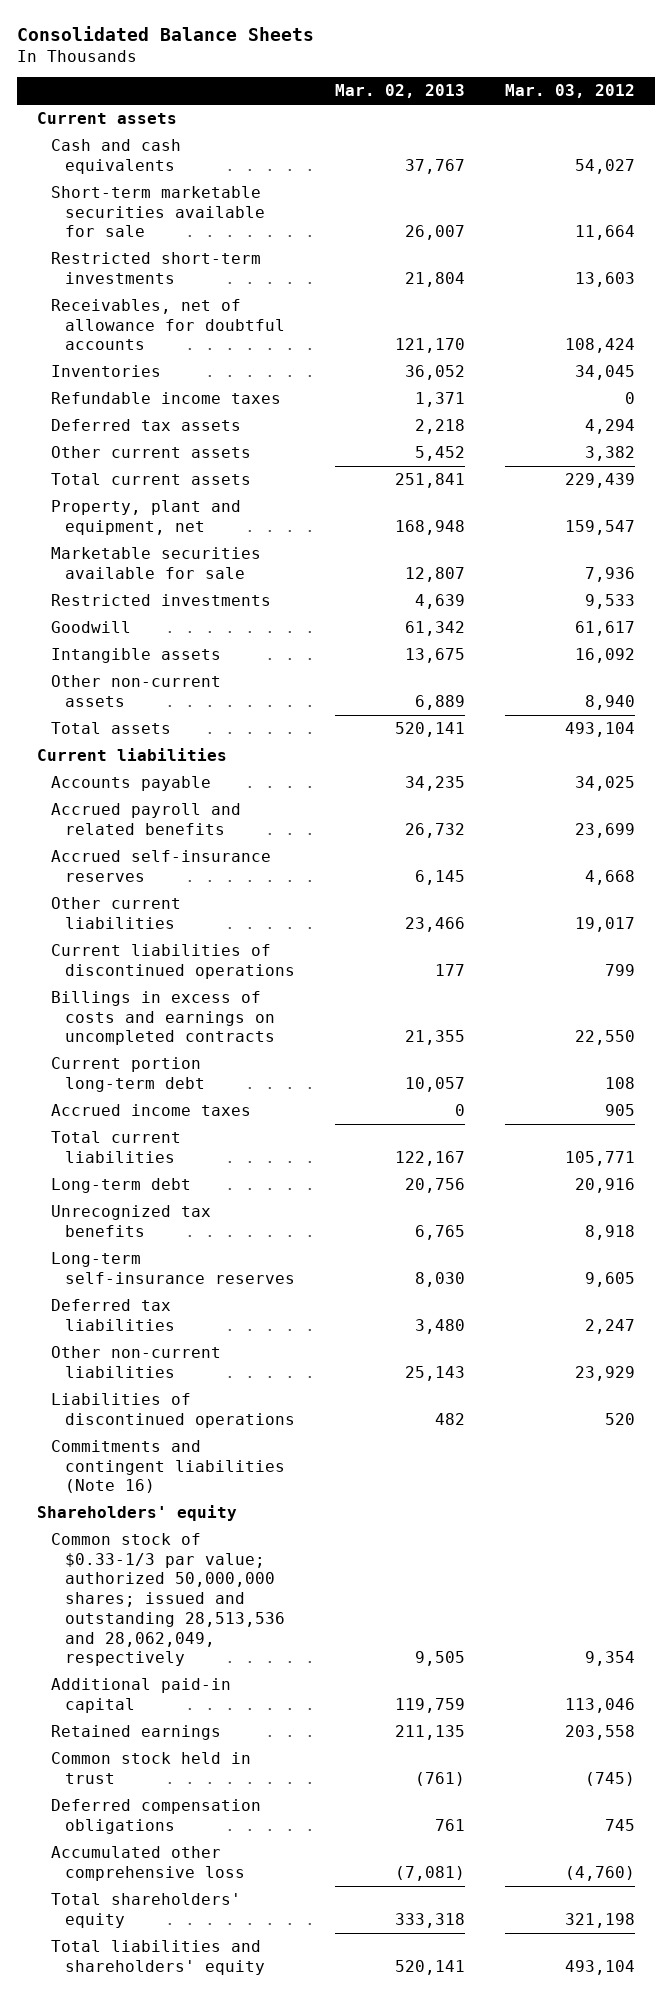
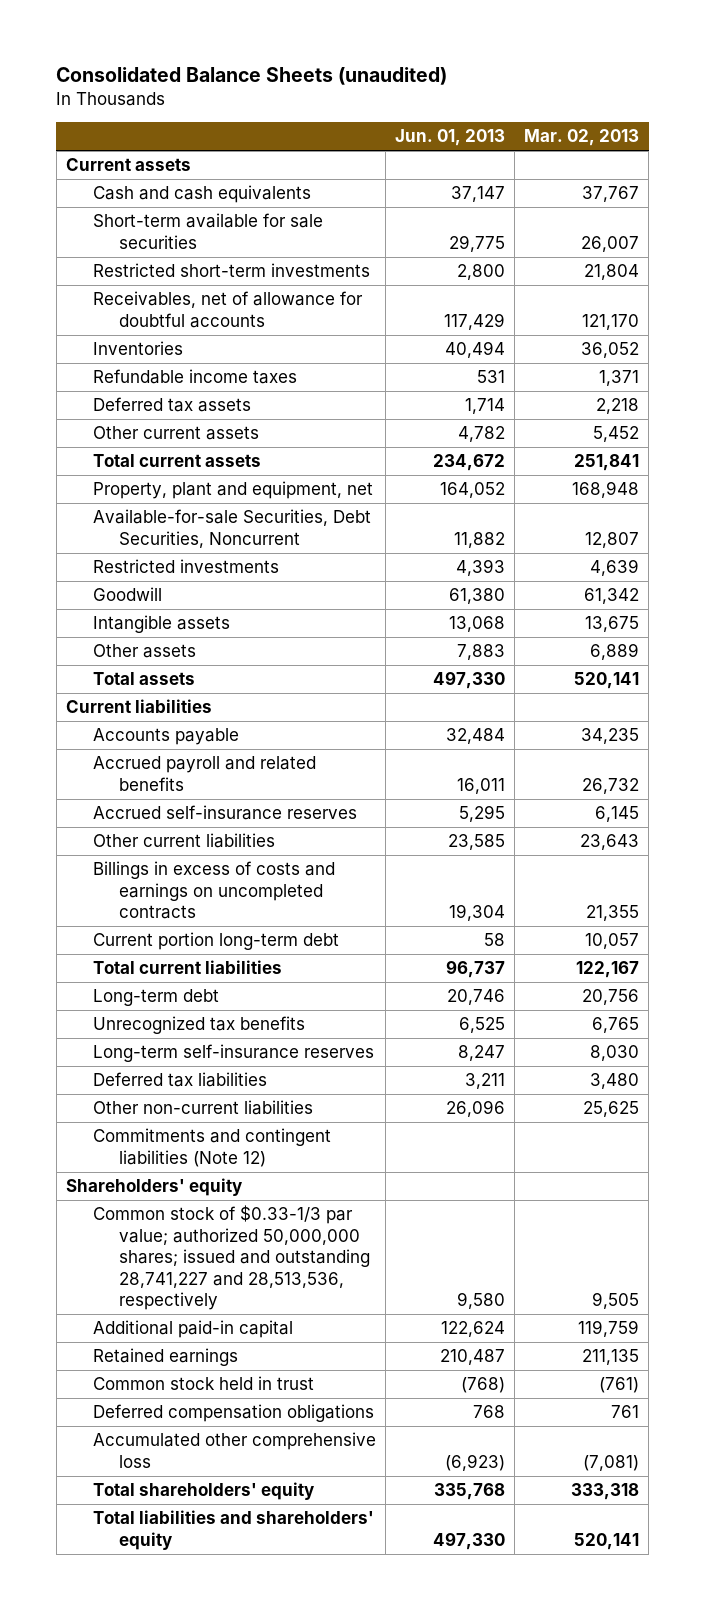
- Consolidated Balance Sheets
+ Consolidated Balance Sheets (unaudited)
- | Mar. 02, 2013 | Mar. 03, 2012
+ | Jun. 01, 2013 | Mar. 02, 2013
- Short-term marketable securities available for sale | 26,007 | 11,664
+ Short-term available for sale securities | 29,775 | 26,007
- Marketable securities available for sale | 12,807 | 7,936
+ Available-for-sale Securities, Debt Securities, Noncurrent | 11,882 | 12,807
- Other non-current assets | 6,889 | 8,940
+ Other assets | 7,883 | 6,889
- Other current liabilities | 23,466 | 19,017
- Current liabilities of discontinued operations | 177 | 799
+ Other current liabilities | 23,585 | 23,643
- Accrued income taxes | 0 | 905
- Other non-current liabilities | 25,143 | 23,929
- Liabilities of discontinued operations | 482 | 520
- Commitments and contingent liabilities (Note 16)
+ Other non-current liabilities | 26,096 | 25,625
+ Commitments and contingent liabilities (Note 12)
- Common stock of $0.33-1/3 par value; authorized 50,000,000 shares; issued and outstanding 28,513,536 and 28,062,049, respectively | 9,505 | 9,354
+ Common stock of $0.33-1/3 par value; authorized 50,000,000 shares; issued and outstanding 28,741,227 and 28,513,536, respectively | 9,580 | 9,505

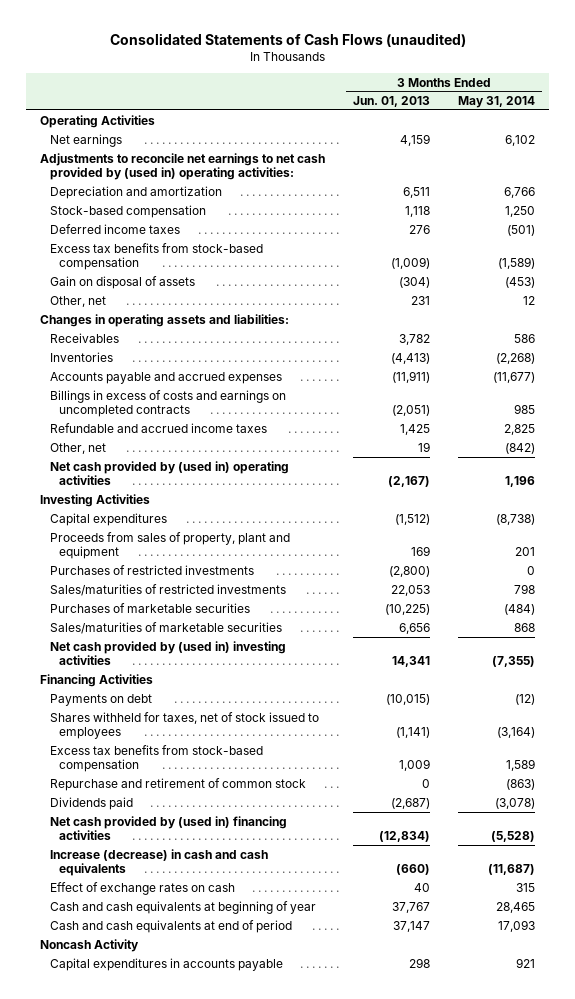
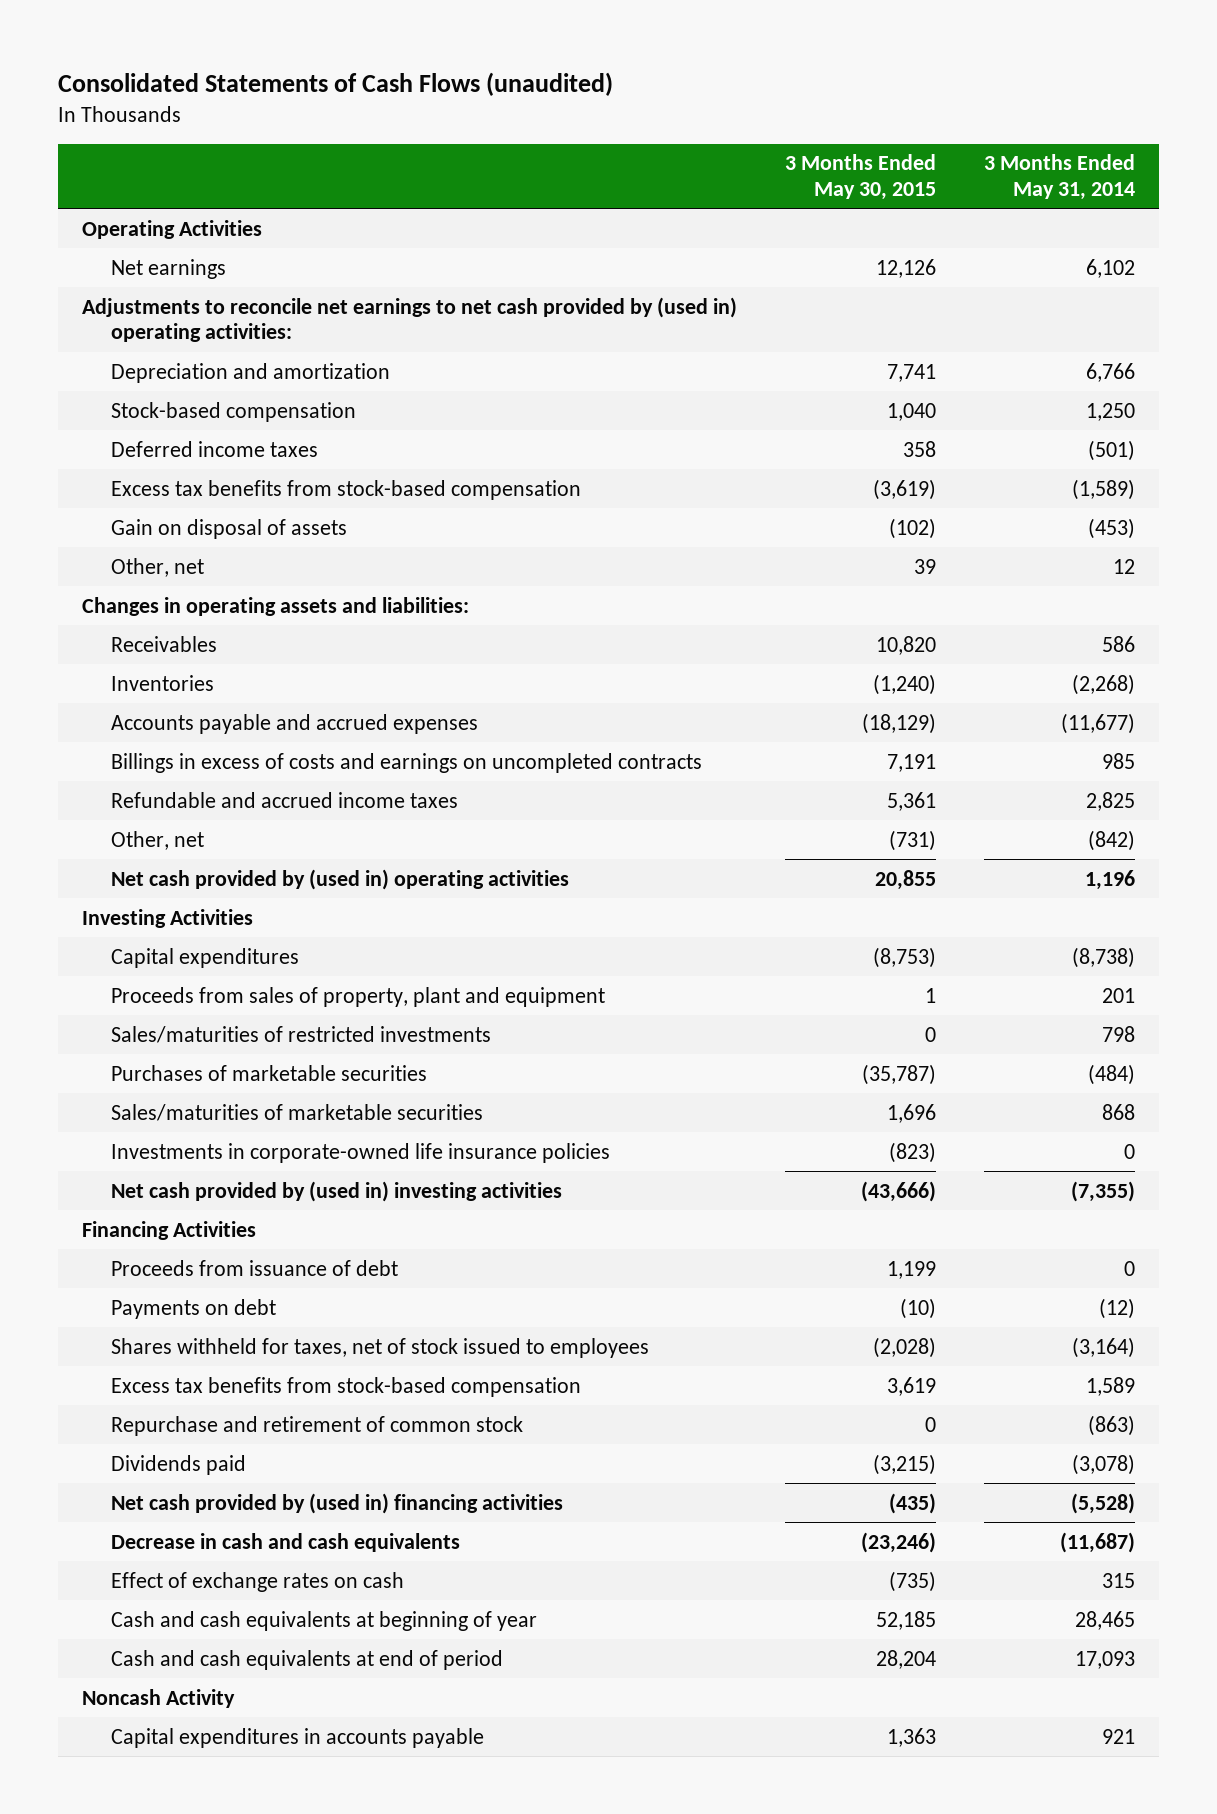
- | 3 Months Ended Jun. 01, 2013 | 3 Months Ended May 31, 2014
+ | 3 Months Ended May 30, 2015 | 3 Months Ended May 31, 2014
- Purchases of restricted investments | (2,800) | 0
+ Investments in corporate-owned life insurance policies | (823) | 0
+ Proceeds from issuance of debt | 1,199 | 0
- Increase (decrease) in cash and cash equivalents | (660) | (11,687)
+ Decrease in cash and cash equivalents | (23,246) | (11,687)

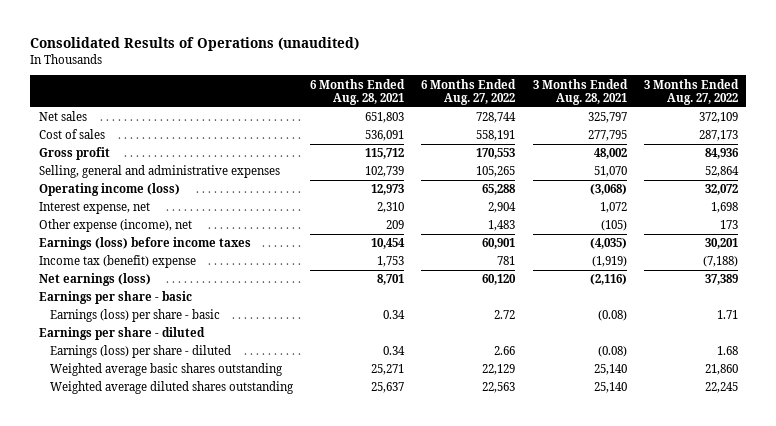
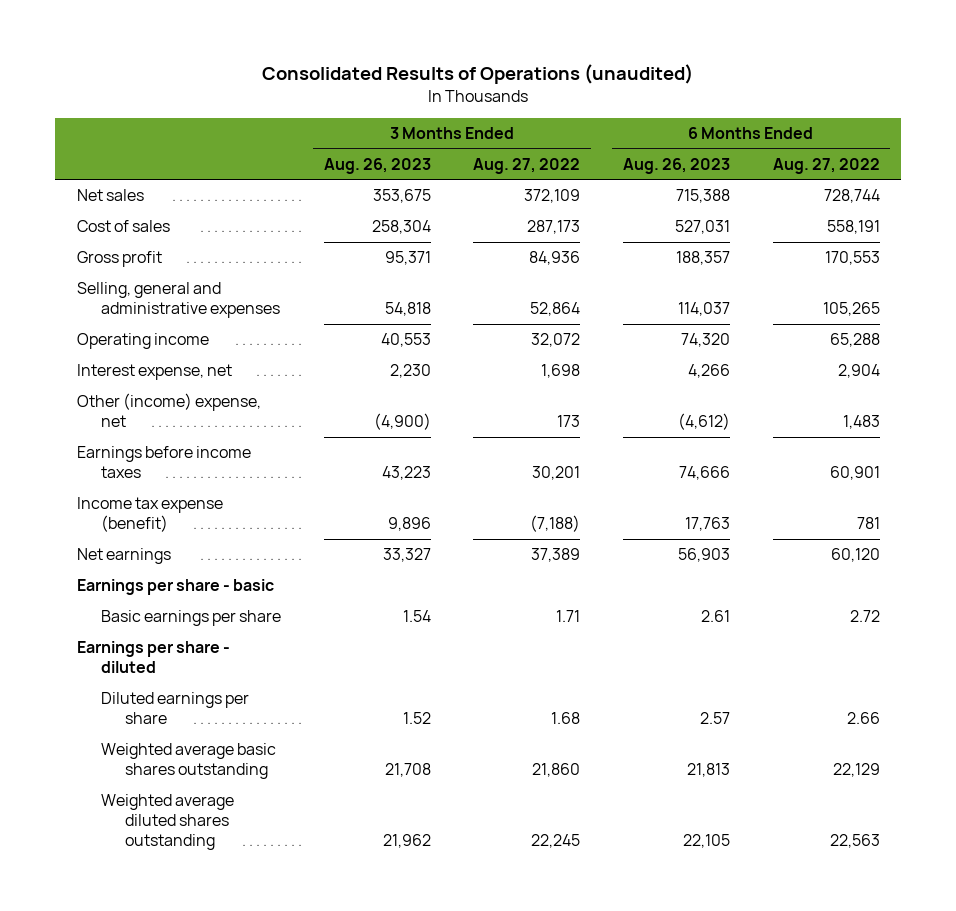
- | 6 Months Ended Aug. 28, 2021 | 6 Months Ended Aug. 27, 2022 | 3 Months Ended Aug. 28, 2021 | 3 Months Ended Aug. 27, 2022
+ | 3 Months Ended Aug. 26, 2023 | 3 Months Ended Aug. 27, 2022 | 6 Months Ended Aug. 26, 2023 | 6 Months Ended Aug. 27, 2022
- Operating income (loss) | 12,973 | 65,288 | (3,068) | 32,072
+ Operating income | 40,553 | 32,072 | 74,320 | 65,288
- Other expense (income), net | 209 | 1,483 | (105) | 173
- Earnings (loss) before income taxes | 10,454 | 60,901 | (4,035) | 30,201
- Income tax (benefit) expense | 1,753 | 781 | (1,919) | (7,188)
- Net earnings (loss) | 8,701 | 60,120 | (2,116) | 37,389
+ Other (income) expense, net | (4,900) | 173 | (4,612) | 1,483
+ Earnings before income taxes | 43,223 | 30,201 | 74,666 | 60,901
+ Income tax expense (benefit) | 9,896 | (7,188) | 17,763 | 781
+ Net earnings | 33,327 | 37,389 | 56,903 | 60,120
- Earnings (loss) per share - basic | 0.34 | 2.72 | (0.08) | 1.71
+ Basic earnings per share | 1.54 | 1.71 | 2.61 | 2.72
- Earnings (loss) per share - diluted | 0.34 | 2.66 | (0.08) | 1.68
+ Diluted earnings per share | 1.52 | 1.68 | 2.57 | 2.66

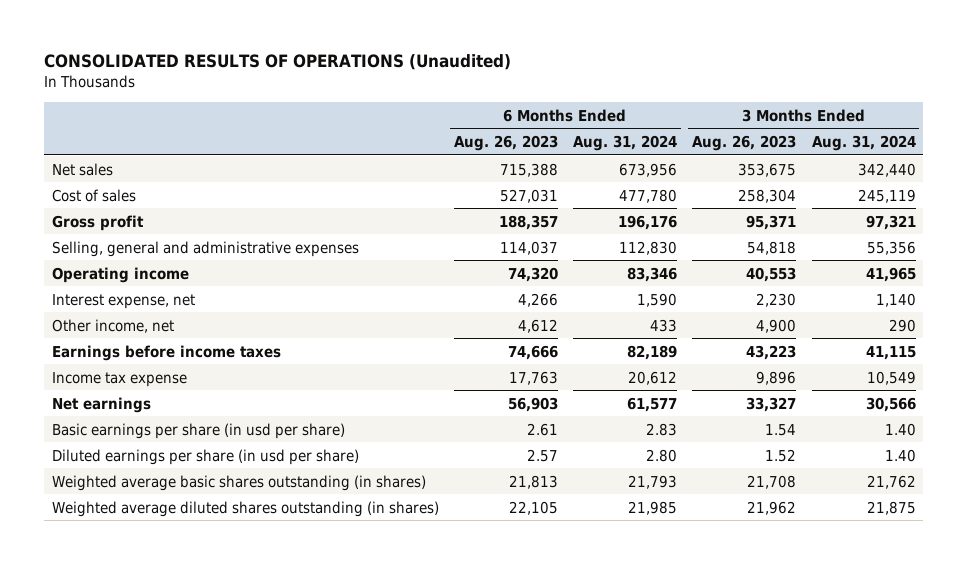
- Consolidated Results of Operations (unaudited)
+ CONSOLIDATED RESULTS OF OPERATIONS (Unaudited)
- | 3 Months Ended Aug. 26, 2023 | 3 Months Ended Aug. 27, 2022 | 6 Months Ended Aug. 26, 2023 | 6 Months Ended Aug. 27, 2022
+ | 6 Months Ended Aug. 26, 2023 | 6 Months Ended Aug. 31, 2024 | 3 Months Ended Aug. 26, 2023 | 3 Months Ended Aug. 31, 2024
- Other (income) expense, net | (4,900) | 173 | (4,612) | 1,483
+ Other income, net | 4,612 | 433 | 4,900 | 290
- Income tax expense (benefit) | 9,896 | (7,188) | 17,763 | 781
+ Income tax expense | 17,763 | 20,612 | 9,896 | 10,549
- Earnings per share - basic
- Basic earnings per share | 1.54 | 1.71 | 2.61 | 2.72
- Earnings per share - diluted
- Diluted earnings per share | 1.52 | 1.68 | 2.57 | 2.66
- Weighted average basic shares outstanding | 21,708 | 21,860 | 21,813 | 22,129
- Weighted average diluted shares outstanding | 21,962 | 22,245 | 22,105 | 22,563
+ Basic earnings per share (in usd per share) | 2.61 | 2.83 | 1.54 | 1.40
+ Diluted earnings per share (in usd per share) | 2.57 | 2.80 | 1.52 | 1.40
+ Weighted average basic shares outstanding (in shares) | 21,813 | 21,793 | 21,708 | 21,762
+ Weighted average diluted shares outstanding (in shares) | 22,105 | 21,985 | 21,962 | 21,875

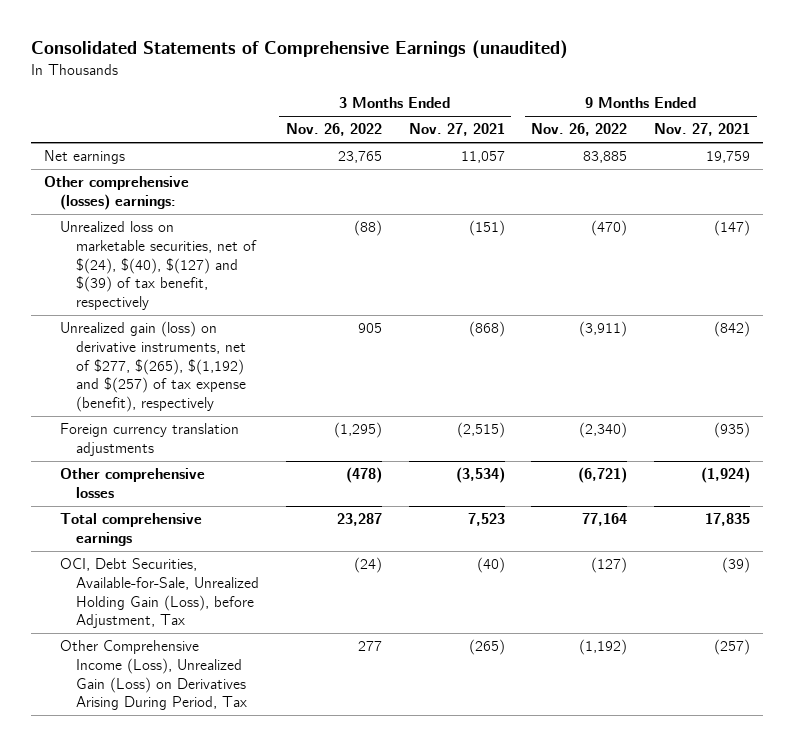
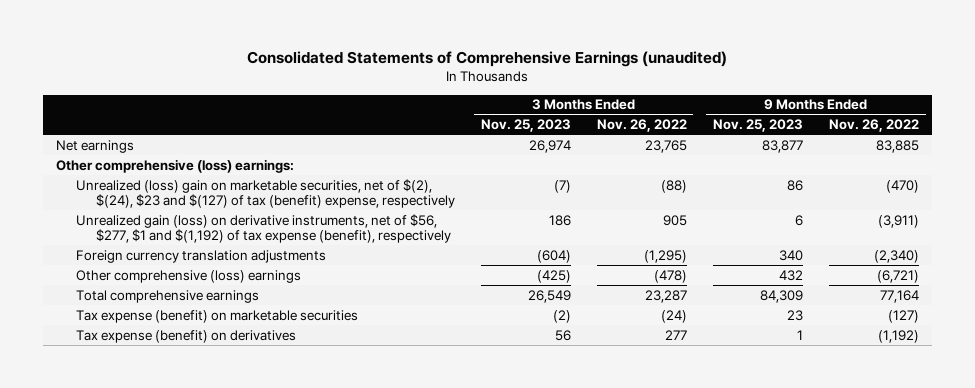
- | 3 Months Ended Nov. 26, 2022 | 3 Months Ended Nov. 27, 2021 | 9 Months Ended Nov. 26, 2022 | 9 Months Ended Nov. 27, 2021
+ | 3 Months Ended Nov. 25, 2023 | 3 Months Ended Nov. 26, 2022 | 9 Months Ended Nov. 25, 2023 | 9 Months Ended Nov. 26, 2022
- Other comprehensive (losses) earnings:
- Unrealized loss on marketable securities, net of $(24), $(40), $(127) and $(39) of tax benefit, respectively | (88) | (151) | (470) | (147)
- Unrealized gain (loss) on derivative instruments, net of $277, $(265), $(1,192) and $(257) of tax expense (benefit), respectively | 905 | (868) | (3,911) | (842)
+ Other comprehensive (loss) earnings:
+ Unrealized (loss) gain on marketable securities, net of $(2), $(24), $23 and $(127) of tax (benefit) expense, respectively | (7) | (88) | 86 | (470)
+ Unrealized gain (loss) on derivative instruments, net of $56, $277, $1 and $(1,192) of tax expense (benefit), respectively | 186 | 905 | 6 | (3,911)
- Other comprehensive losses | (478) | (3,534) | (6,721) | (1,924)
+ Other comprehensive (loss) earnings | (425) | (478) | 432 | (6,721)
- OCI, Debt Securities, Available-for-Sale, Unrealized Holding Gain (Loss), before Adjustment, Tax | (24) | (40) | (127) | (39)
- Other Comprehensive Income (Loss), Unrealized Gain (Loss) on Derivatives Arising During Period, Tax | 277 | (265) | (1,192) | (257)
+ Tax expense (benefit) on marketable securities | (2) | (24) | 23 | (127)
+ Tax expense (benefit) on derivatives | 56 | 277 | 1 | (1,192)

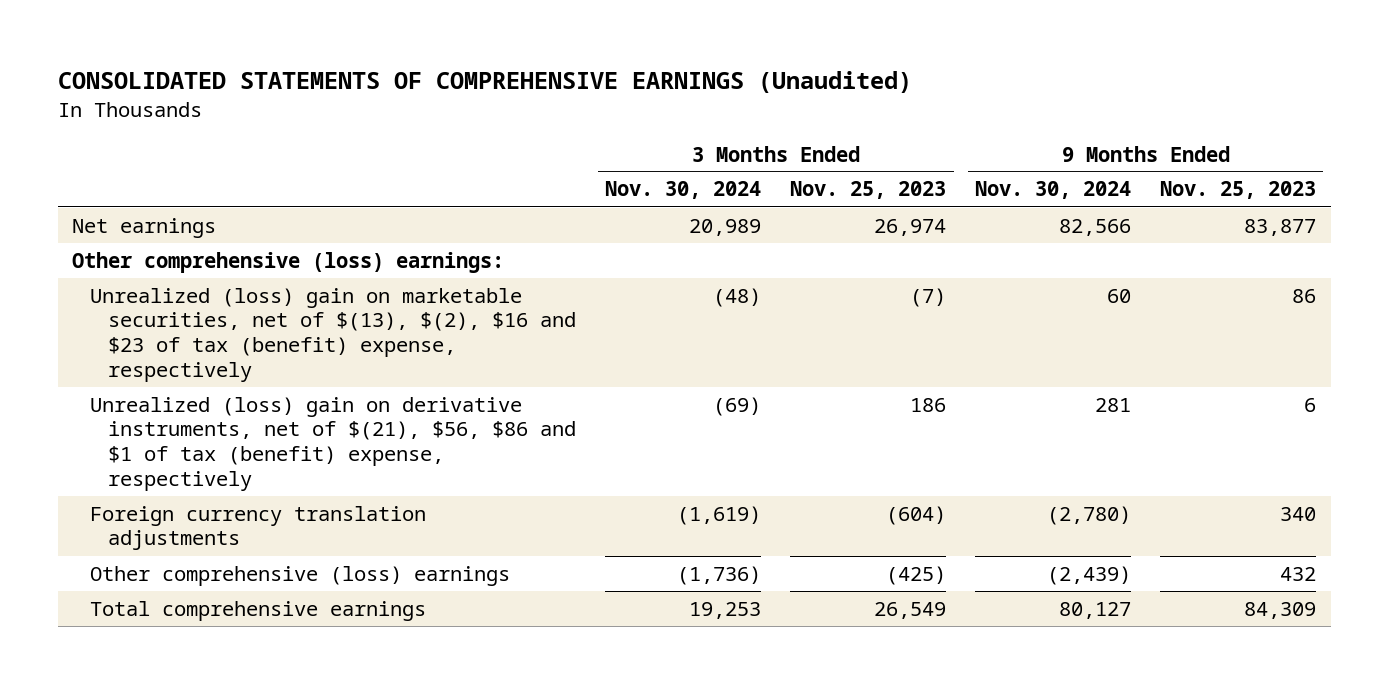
- Consolidated Statements of Comprehensive Earnings (unaudited)
+ CONSOLIDATED STATEMENTS OF COMPREHENSIVE EARNINGS (Unaudited)
- | 3 Months Ended Nov. 25, 2023 | 3 Months Ended Nov. 26, 2022 | 9 Months Ended Nov. 25, 2023 | 9 Months Ended Nov. 26, 2022
+ | 3 Months Ended Nov. 30, 2024 | 3 Months Ended Nov. 25, 2023 | 9 Months Ended Nov. 30, 2024 | 9 Months Ended Nov. 25, 2023
- Unrealized (loss) gain on marketable securities, net of $(2), $(24), $23 and $(127) of tax (benefit) expense, respectively | (7) | (88) | 86 | (470)
- Unrealized gain (loss) on derivative instruments, net of $56, $277, $1 and $(1,192) of tax expense (benefit), respectively | 186 | 905 | 6 | (3,911)
+ Unrealized (loss) gain on marketable securities, net of $(13), $(2), $16 and $23 of tax (benefit) expense, respectively | (48) | (7) | 60 | 86
+ Unrealized (loss) gain on derivative instruments, net of $(21), $56, $86 and $1 of tax (benefit) expense, respectively | (69) | 186 | 281 | 6
- Tax expense (benefit) on marketable securities | (2) | (24) | 23 | (127)
- Tax expense (benefit) on derivatives | 56 | 277 | 1 | (1,192)

